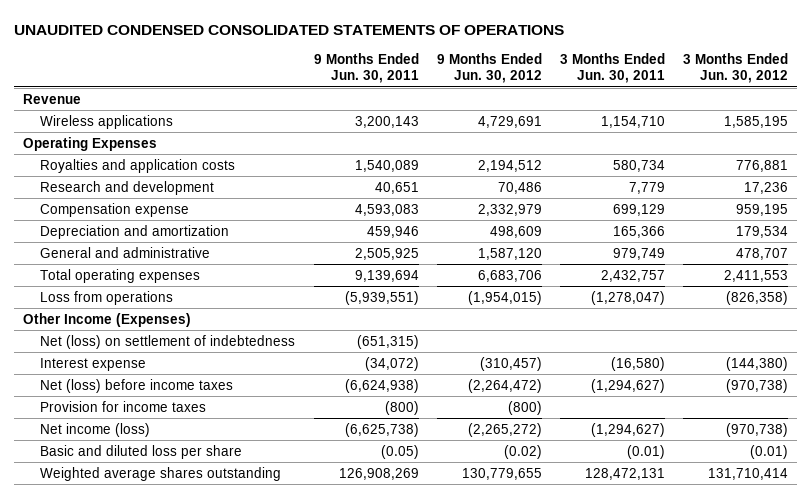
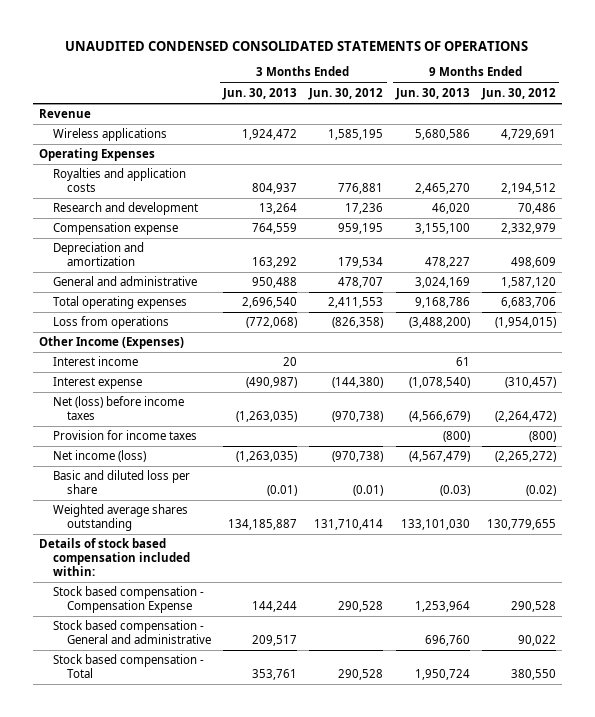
- | 9 Months Ended Jun. 30, 2011 | 9 Months Ended Jun. 30, 2012 | 3 Months Ended Jun. 30, 2011 | 3 Months Ended Jun. 30, 2012
+ | 3 Months Ended Jun. 30, 2013 | 3 Months Ended Jun. 30, 2012 | 9 Months Ended Jun. 30, 2013 | 9 Months Ended Jun. 30, 2012
- Net (loss) on settlement of indebtedness | (651,315) | | |
+ Interest income | 20 | | 61 |
+ Details of stock based compensation included within:
+ Stock based compensation - Compensation Expense | 144,244 | 290,528 | 1,253,964 | 290,528
+ Stock based compensation - General and administrative | 209,517 | | 696,760 | 90,022
+ Stock based compensation - Total | 353,761 | 290,528 | 1,950,724 | 380,550

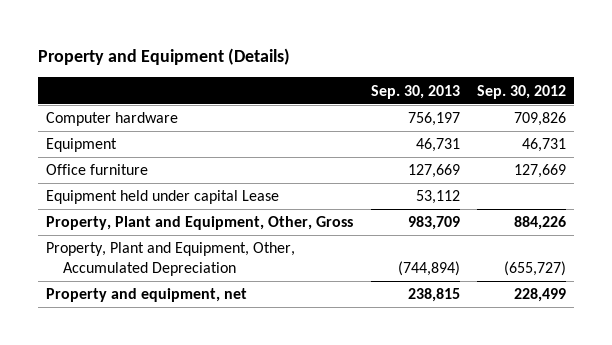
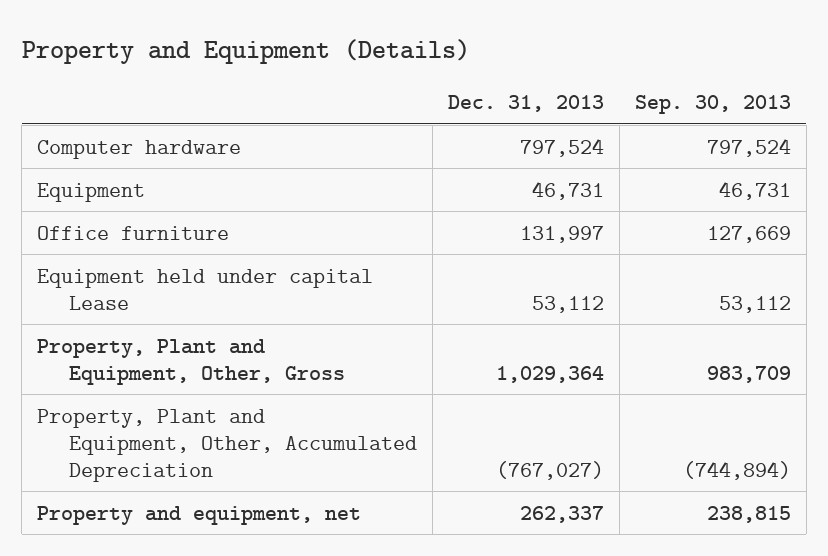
- | Sep. 30, 2013 | Sep. 30, 2012
+ | Dec. 31, 2013 | Sep. 30, 2013
- Computer hardware | 756,197 | 709,826
+ Computer hardware | 797,524 | 797,524

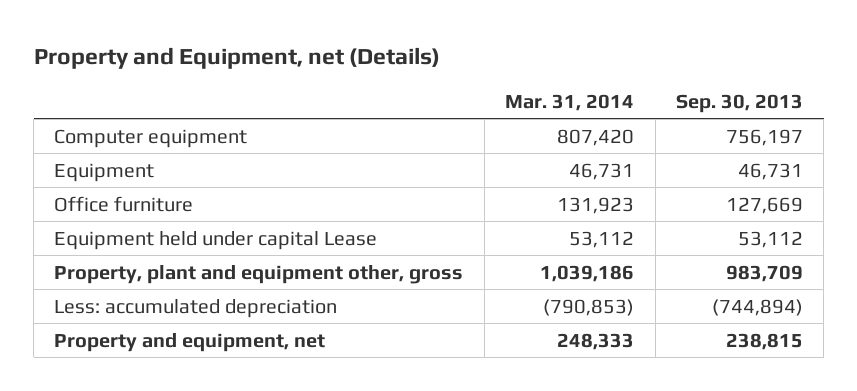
- Property and Equipment (Details)
+ Property and Equipment, net (Details)
- | Dec. 31, 2013 | Sep. 30, 2013
+ | Mar. 31, 2014 | Sep. 30, 2013
- Computer hardware | 797,524 | 797,524
+ Computer equipment | 807,420 | 756,197
- Property, Plant and Equipment, Other, Gross | 1,029,364 | 983,709
- Property, Plant and Equipment, Other, Accumulated Depreciation | (767,027) | (744,894)
+ Property, plant and equipment other, gross | 1,039,186 | 983,709
+ Less: accumulated depreciation | (790,853) | (744,894)

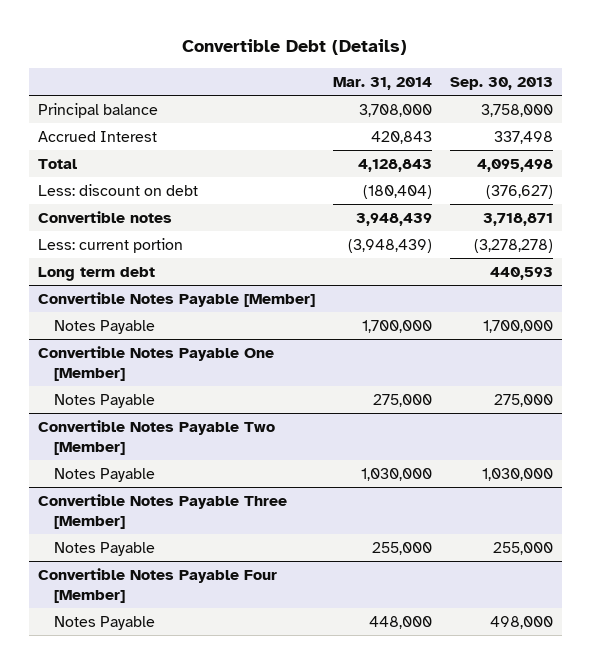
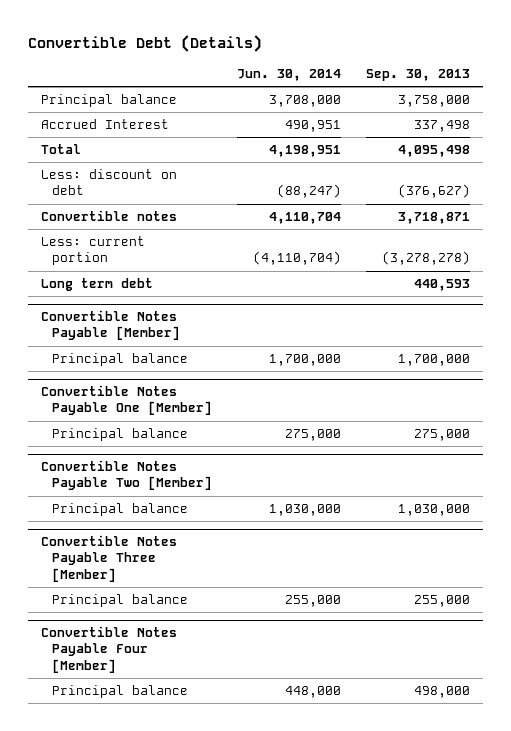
- | Mar. 31, 2014 | Sep. 30, 2013
+ | Jun. 30, 2014 | Sep. 30, 2013
@ Convertible Notes Payable [Member]
- Notes Payable | 1,700,000 | 1,700,000
+ Principal balance | 1,700,000 | 1,700,000
@ Convertible Notes Payable One [Member]
- Notes Payable | 275,000 | 275,000
+ Principal balance | 275,000 | 275,000
@ Convertible Notes Payable Two [Member]
- Notes Payable | 1,030,000 | 1,030,000
+ Principal balance | 1,030,000 | 1,030,000
@ Convertible Notes Payable Three [Member]
- Notes Payable | 255,000 | 255,000
+ Principal balance | 255,000 | 255,000
@ Convertible Notes Payable Four [Member]
- Notes Payable | 448,000 | 498,000
+ Principal balance | 448,000 | 498,000

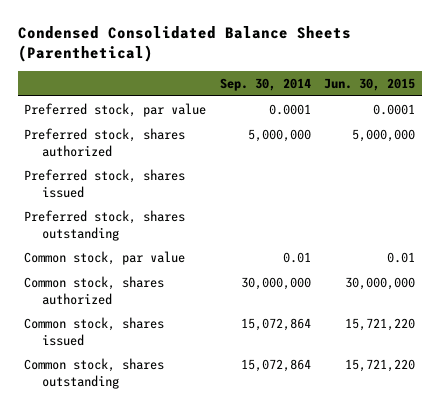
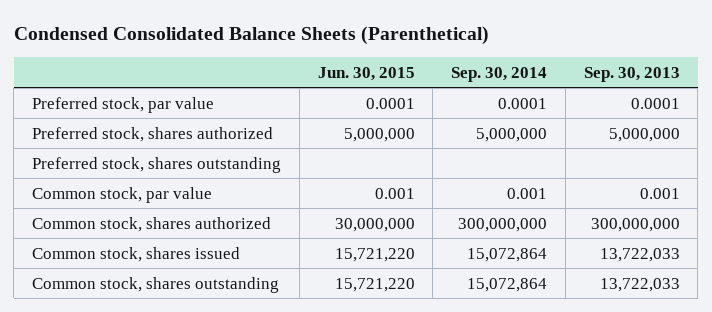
- | Sep. 30, 2014 | Jun. 30, 2015
+ | Jun. 30, 2015 | Sep. 30, 2014 | Sep. 30, 2013
- Preferred stock, shares issued
- Common stock, par value | 0.01 | 0.01
- Common stock, shares authorized | 30,000,000 | 30,000,000
+ Common stock, par value | 0.001 | 0.001 | 0.001
+ Common stock, shares authorized | 30,000,000 | 300,000,000 | 300,000,000

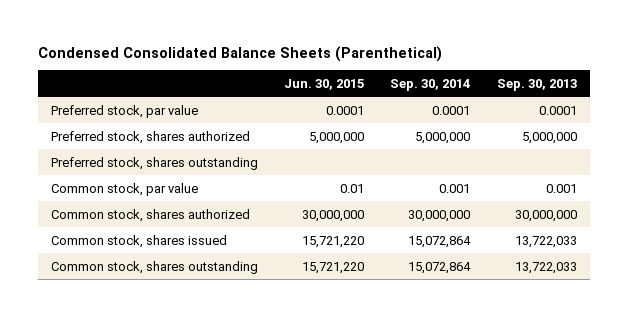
- Common stock, par value | 0.001 | 0.001 | 0.001
- Common stock, shares authorized | 30,000,000 | 300,000,000 | 300,000,000
+ Common stock, par value | 0.01 | 0.001 | 0.001
+ Common stock, shares authorized | 30,000,000 | 30,000,000 | 30,000,000

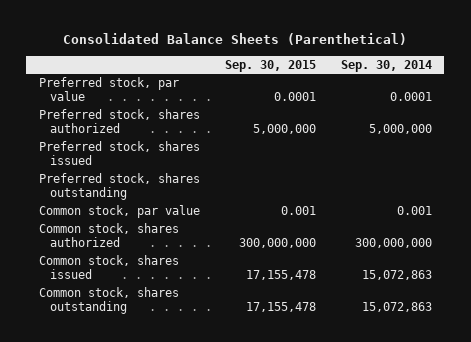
- Condensed Consolidated Balance Sheets (Parenthetical)
+ Consolidated Balance Sheets (Parenthetical)
- | Jun. 30, 2015 | Sep. 30, 2014 | Sep. 30, 2013
+ | Sep. 30, 2015 | Sep. 30, 2014
+ Preferred stock, shares issued
- Common stock, shares authorized | 30,000,000 | 30,000,000 | 30,000,000
- Common stock, shares issued | 15,721,220 | 15,072,864 | 13,722,033
- Common stock, shares outstanding | 15,721,220 | 15,072,864 | 13,722,033
+ Common stock, shares authorized | 300,000,000 | 300,000,000
+ Common stock, shares issued | 17,155,478 | 15,072,863
+ Common stock, shares outstanding | 17,155,478 | 15,072,863

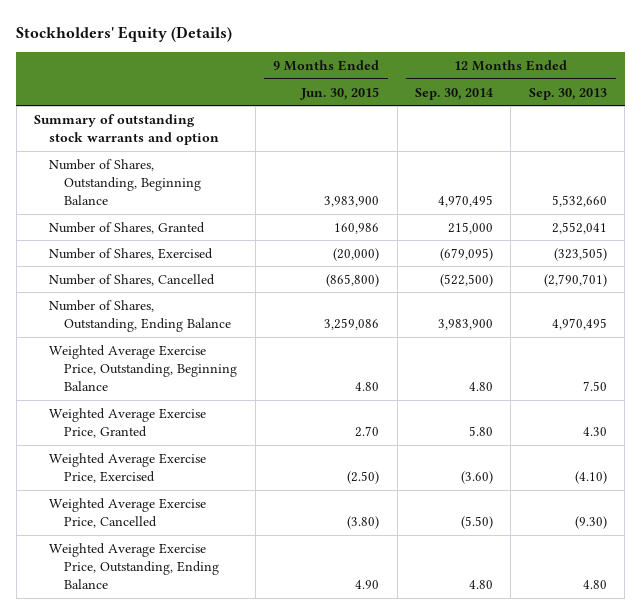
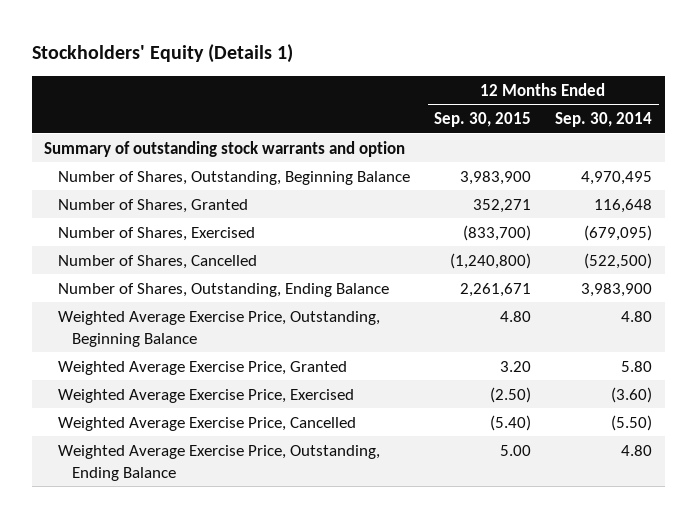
- Stockholders' Equity (Details)
+ Stockholders' Equity (Details 1)
- | 9 Months Ended Jun. 30, 2015 | 12 Months Ended Sep. 30, 2014 | 12 Months Ended Sep. 30, 2013
+ | 12 Months Ended Sep. 30, 2015 | 12 Months Ended Sep. 30, 2014
- Number of Shares, Granted | 160,986 | 215,000 | 2,552,041
+ Number of Shares, Granted | 352,271 | 116,648

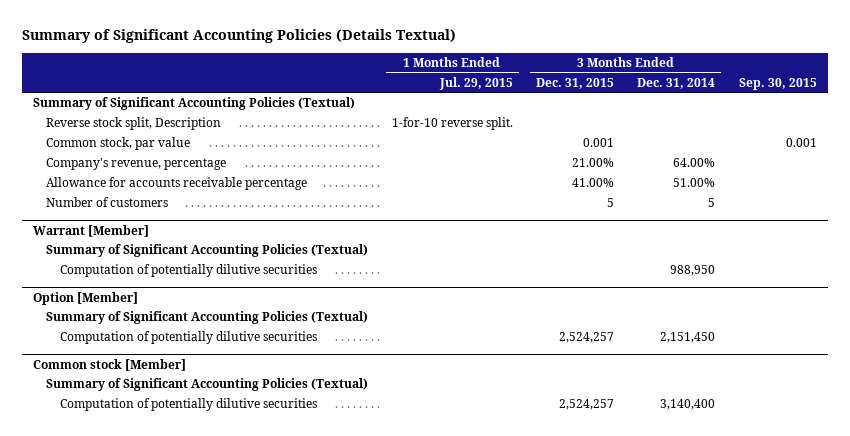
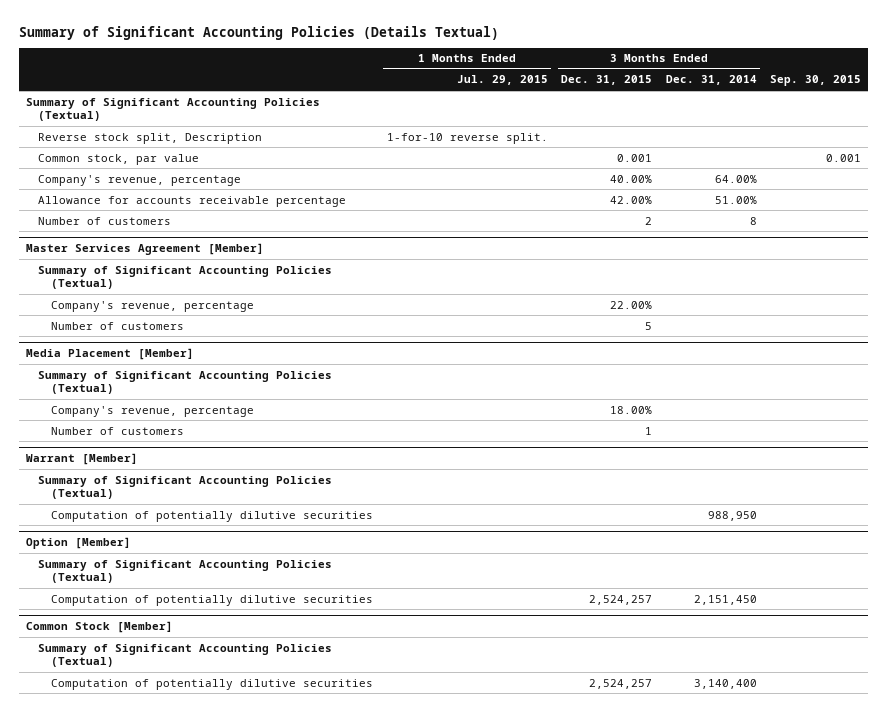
- Company's revenue, percentage | | 21.00% | 64.00% |
- Allowance for accounts receivable percentage | | 41.00% | 51.00% |
- Number of customers | | 5 | 5 |
+ Company's revenue, percentage | | 40.00% | 64.00% |
+ Allowance for accounts receivable percentage | | 42.00% | 51.00% |
+ Number of customers | | 2 | 8 |
+ Master Services Agreement [Member]
+ Summary of Significant Accounting Policies (Textual)
+ Company's revenue, percentage | | 22.00% | |
+ Number of customers | | 5 | |
+ Media Placement [Member]
+ Summary of Significant Accounting Policies (Textual)
+ Company's revenue, percentage | | 18.00% | |
+ Number of customers | | 1 | |
- Common stock [Member]
+ Common Stock [Member]

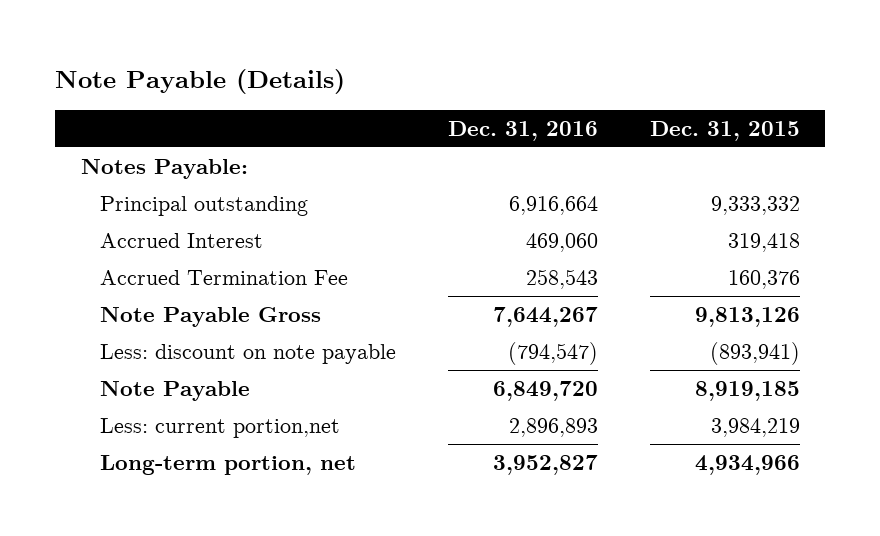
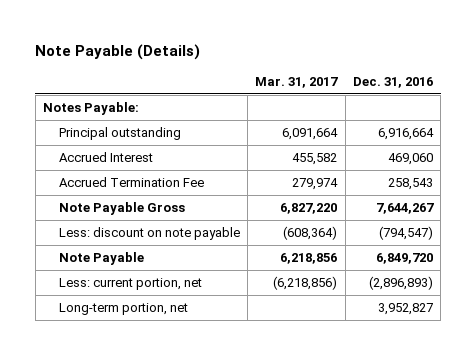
- | Dec. 31, 2016 | Dec. 31, 2015
+ | Mar. 31, 2017 | Dec. 31, 2016
- Less: current portion,net | 2,896,893 | 3,984,219
+ Less: current portion, net | (6,218,856) | (2,896,893)

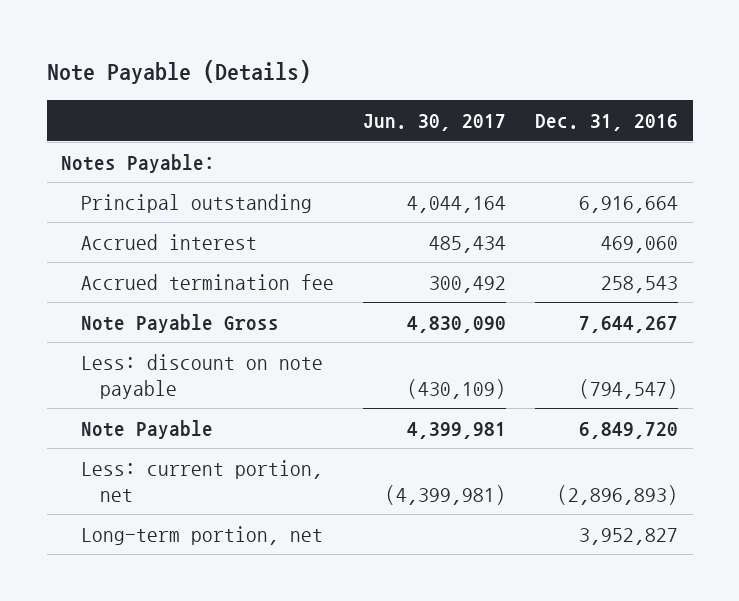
- | Mar. 31, 2017 | Dec. 31, 2016
+ | Jun. 30, 2017 | Dec. 31, 2016
- Accrued Interest | 455,582 | 469,060
- Accrued Termination Fee | 279,974 | 258,543
+ Accrued interest | 485,434 | 469,060
+ Accrued termination fee | 300,492 | 258,543

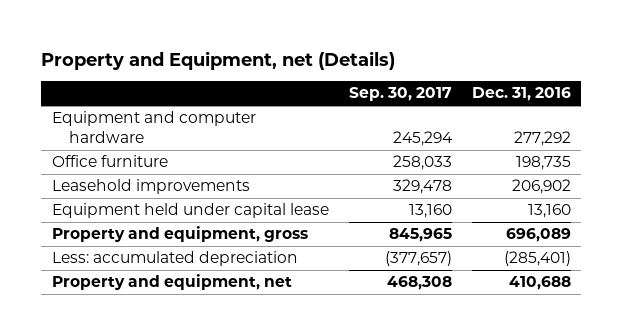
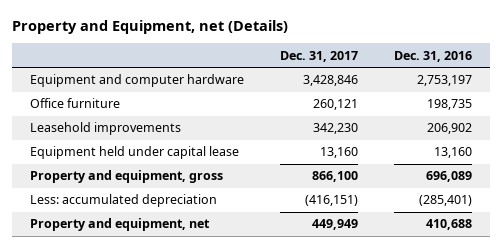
- | Sep. 30, 2017 | Dec. 31, 2016
+ | Dec. 31, 2017 | Dec. 31, 2016
- Equipment and computer hardware | 245,294 | 277,292
+ Equipment and computer hardware | 3,428,846 | 2,753,197

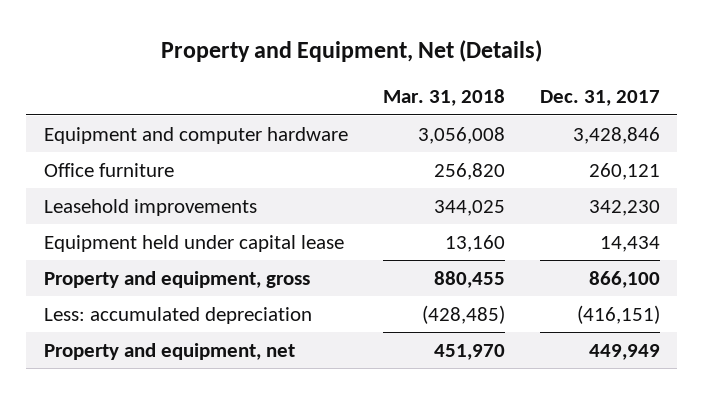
- Property and Equipment, net (Details)
+ Property and Equipment, Net (Details)
- | Dec. 31, 2017 | Dec. 31, 2016
+ | Mar. 31, 2018 | Dec. 31, 2017
- Equipment held under capital lease | 13,160 | 13,160
+ Equipment held under capital lease | 13,160 | 14,434

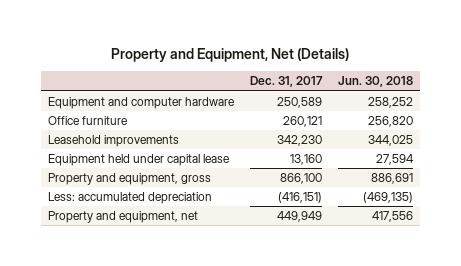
- | Mar. 31, 2018 | Dec. 31, 2017
+ | Dec. 31, 2017 | Jun. 30, 2018
- Equipment and computer hardware | 3,056,008 | 3,428,846
+ Equipment and computer hardware | 250,589 | 258,252
- Equipment held under capital lease | 13,160 | 14,434
+ Equipment held under capital lease | 13,160 | 27,594

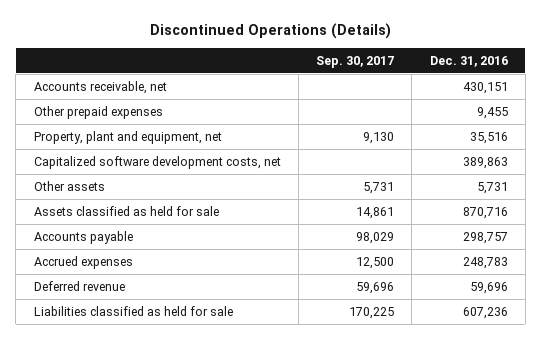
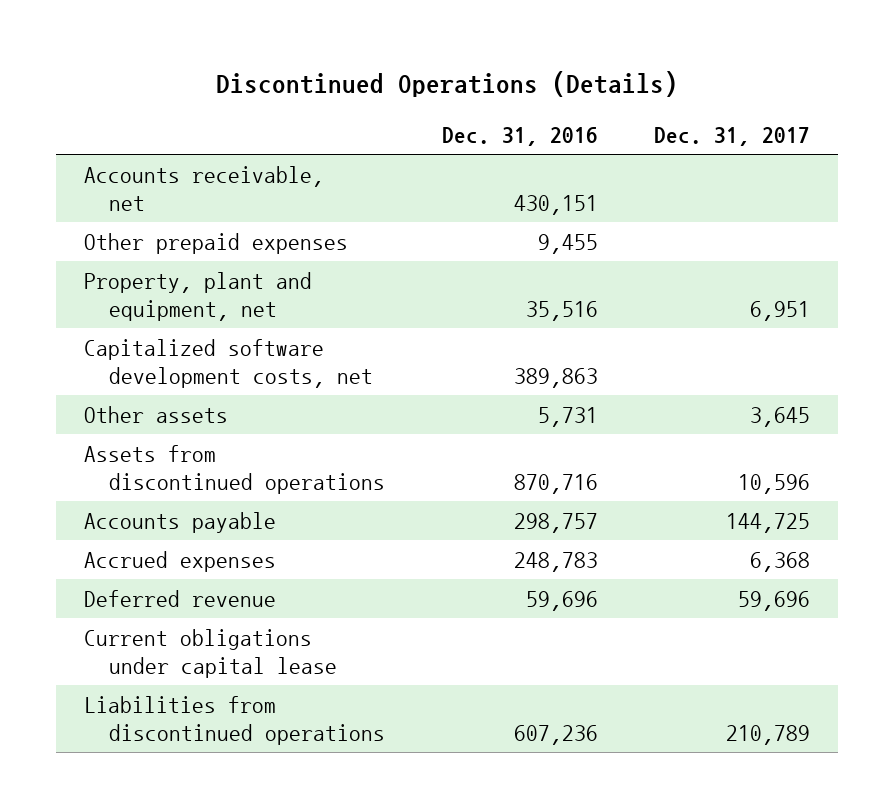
- | Sep. 30, 2017 | Dec. 31, 2016
+ | Dec. 31, 2016 | Dec. 31, 2017
- Assets classified as held for sale | 14,861 | 870,716
+ Assets from discontinued operations | 870,716 | 10,596
- Liabilities classified as held for sale | 170,225 | 607,236
+ Current obligations under capital lease
+ Liabilities from discontinued operations | 607,236 | 210,789

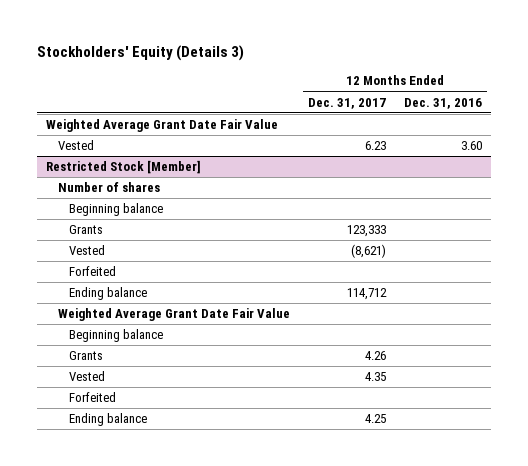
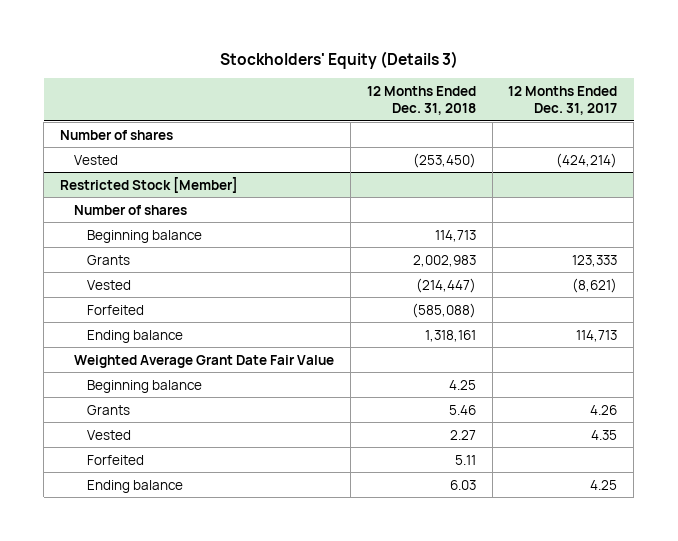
- | 12 Months Ended Dec. 31, 2017 | 12 Months Ended Dec. 31, 2016
+ | 12 Months Ended Dec. 31, 2018 | 12 Months Ended Dec. 31, 2017
- Weighted Average Grant Date Fair Value
- Vested | 6.23 | 3.60
+ Number of shares
+ Vested | (253,450) | (424,214)
@ Restricted Stock [Member]
- Ending balance | 114,712 |
+ Ending balance | 1,318,161 | 114,713

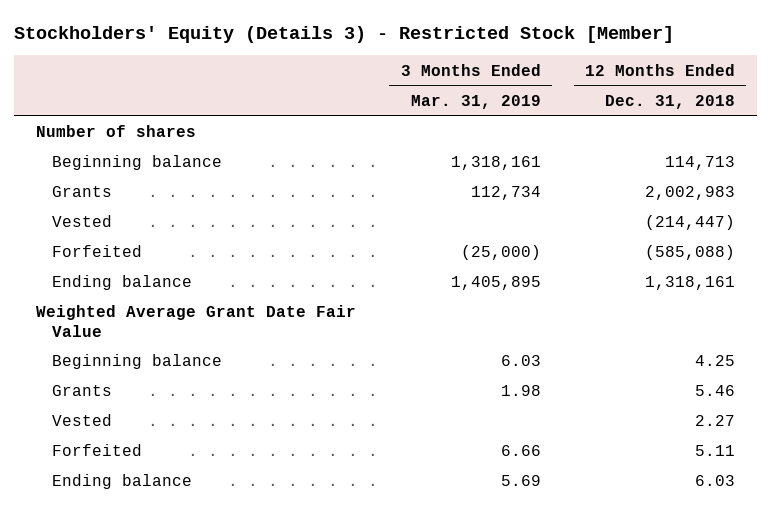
- Stockholders' Equity (Details 3)
+ Stockholders' Equity (Details 3) - Restricted Stock [Member]
- | 12 Months Ended Dec. 31, 2018 | 12 Months Ended Dec. 31, 2017
+ | 3 Months Ended Mar. 31, 2019 | 12 Months Ended Dec. 31, 2018
- Vested | (253,450) | (424,214)
- Restricted Stock [Member]
- Number of shares

